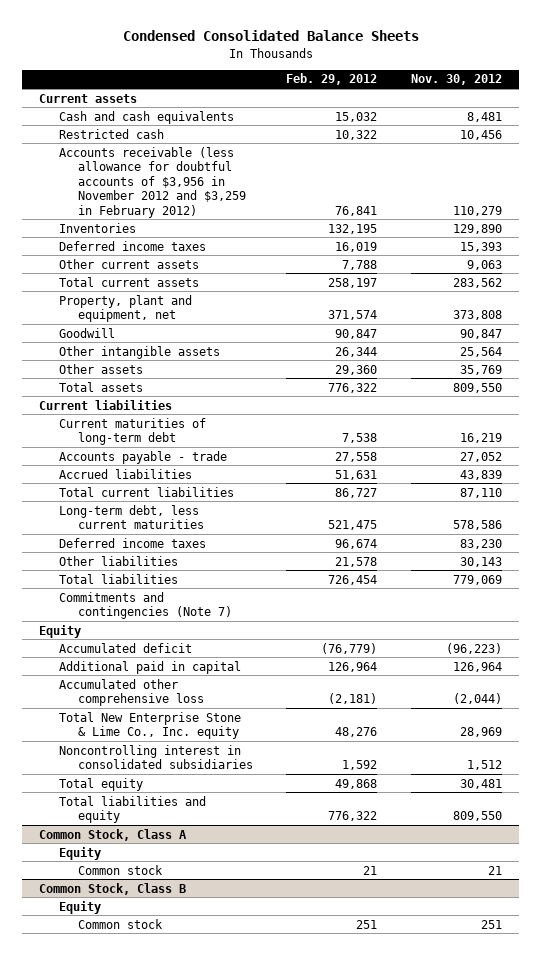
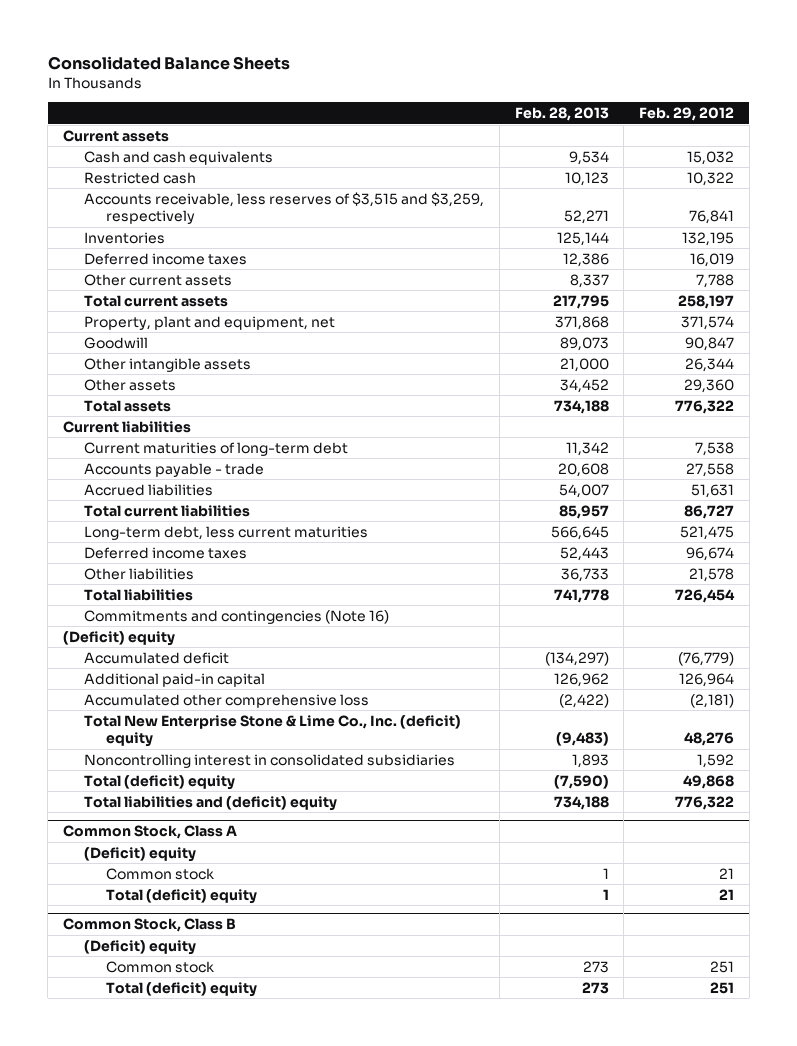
- Condensed Consolidated Balance Sheets
+ Consolidated Balance Sheets
- | Feb. 29, 2012 | Nov. 30, 2012
+ | Feb. 28, 2013 | Feb. 29, 2012
- Accounts receivable (less allowance for doubtful accounts of $3,956 in November 2012 and $3,259 in February 2012) | 76,841 | 110,279
+ Accounts receivable, less reserves of $3,515 and $3,259, respectively | 52,271 | 76,841
- Commitments and contingencies (Note 7)
- Equity
+ Commitments and contingencies (Note 16)
+ (Deficit) equity
- Additional paid in capital | 126,964 | 126,964
+ Additional paid-in capital | 126,962 | 126,964
- Total New Enterprise Stone & Lime Co., Inc. equity | 48,276 | 28,969
+ Total New Enterprise Stone & Lime Co., Inc. (deficit) equity | (9,483) | 48,276
- Total equity | 49,868 | 30,481
- Total liabilities and equity | 776,322 | 809,550
+ Total (deficit) equity | (7,590) | 49,868
+ Total liabilities and (deficit) equity | 734,188 | 776,322
@ Common Stock, Class A
- Equity
+ (Deficit) equity
+ Total (deficit) equity | 1 | 21
@ Common Stock, Class B
- Equity
+ (Deficit) equity
+ Total (deficit) equity | 273 | 251

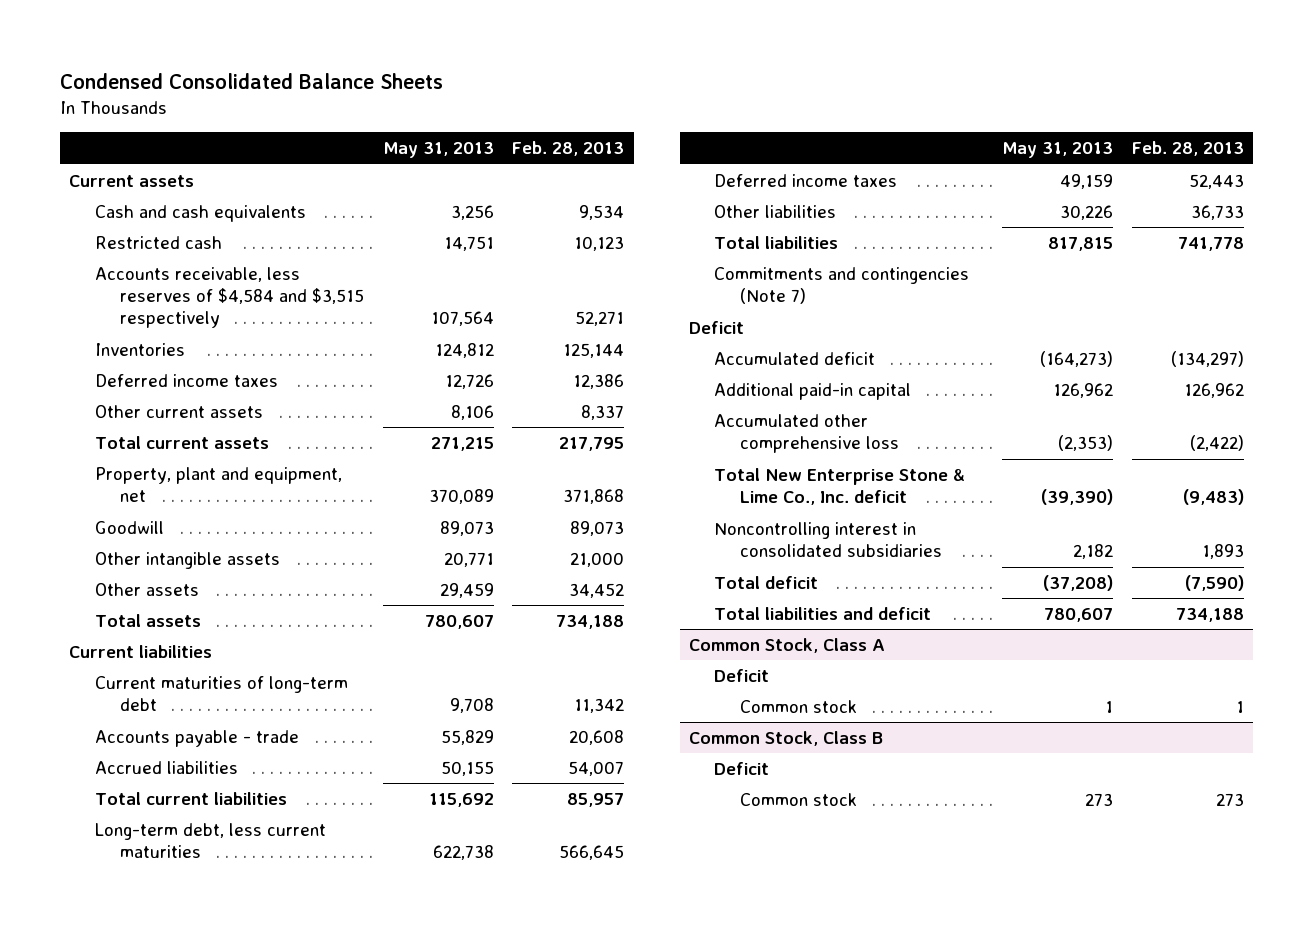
- Consolidated Balance Sheets
+ Condensed Consolidated Balance Sheets
- | Feb. 28, 2013 | Feb. 29, 2012
+ | May 31, 2013 | Feb. 28, 2013
- Accounts receivable, less reserves of $3,515 and $3,259, respectively | 52,271 | 76,841
+ Accounts receivable, less reserves of $4,584 and $3,515 respectively | 107,564 | 52,271
- Commitments and contingencies (Note 16)
- (Deficit) equity
+ Commitments and contingencies (Note 7)
+ Deficit
- Total New Enterprise Stone & Lime Co., Inc. (deficit) equity | (9,483) | 48,276
+ Total New Enterprise Stone & Lime Co., Inc. deficit | (39,390) | (9,483)
- Total (deficit) equity | (7,590) | 49,868
- Total liabilities and (deficit) equity | 734,188 | 776,322
+ Total deficit | (37,208) | (7,590)
+ Total liabilities and deficit | 780,607 | 734,188
@ Common Stock, Class A
- (Deficit) equity
+ Deficit
- Total (deficit) equity | 1 | 21
@ Common Stock, Class B
- (Deficit) equity
+ Deficit
- Total (deficit) equity | 273 | 251

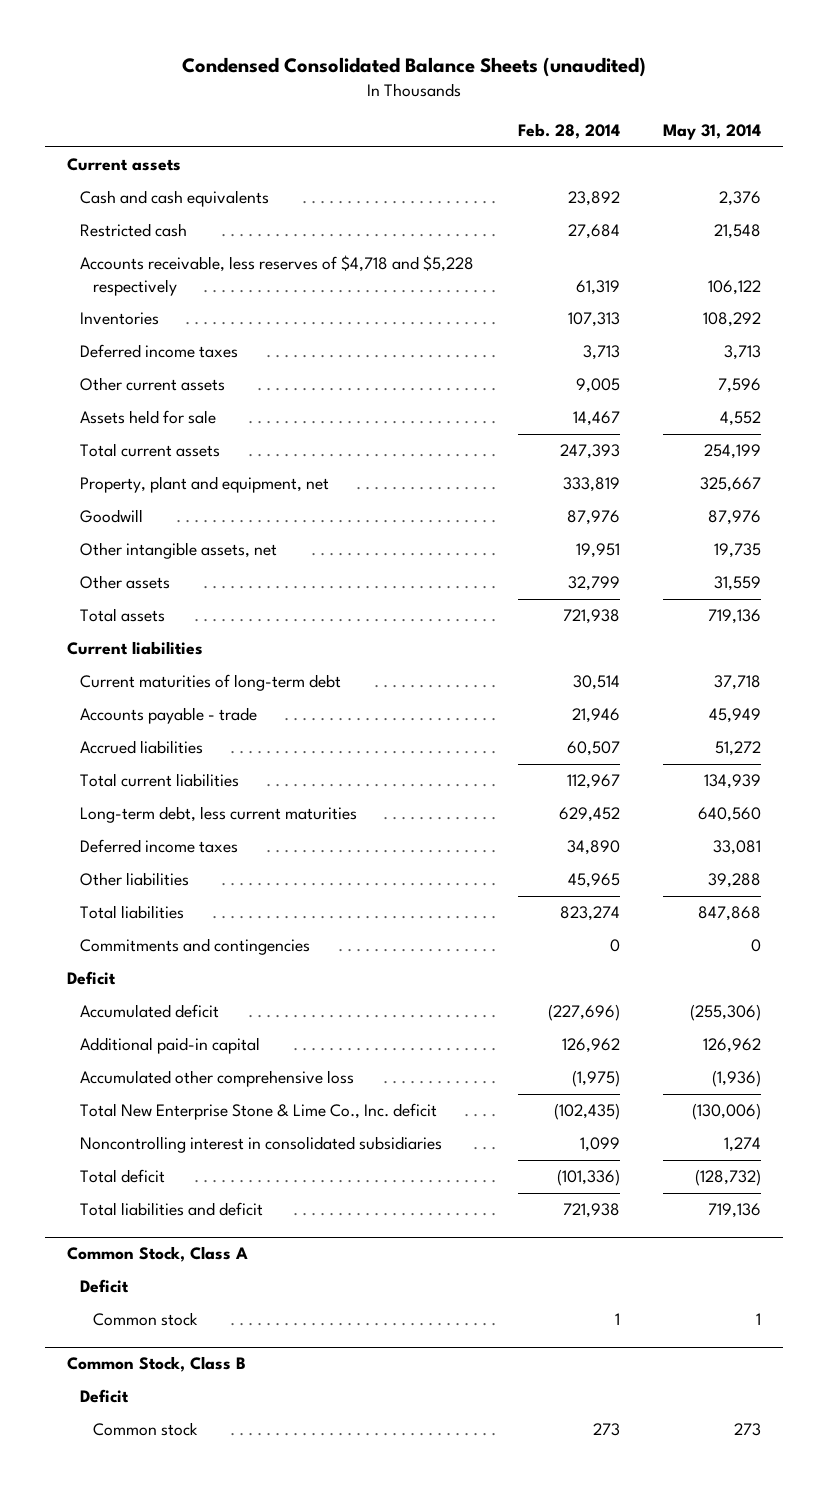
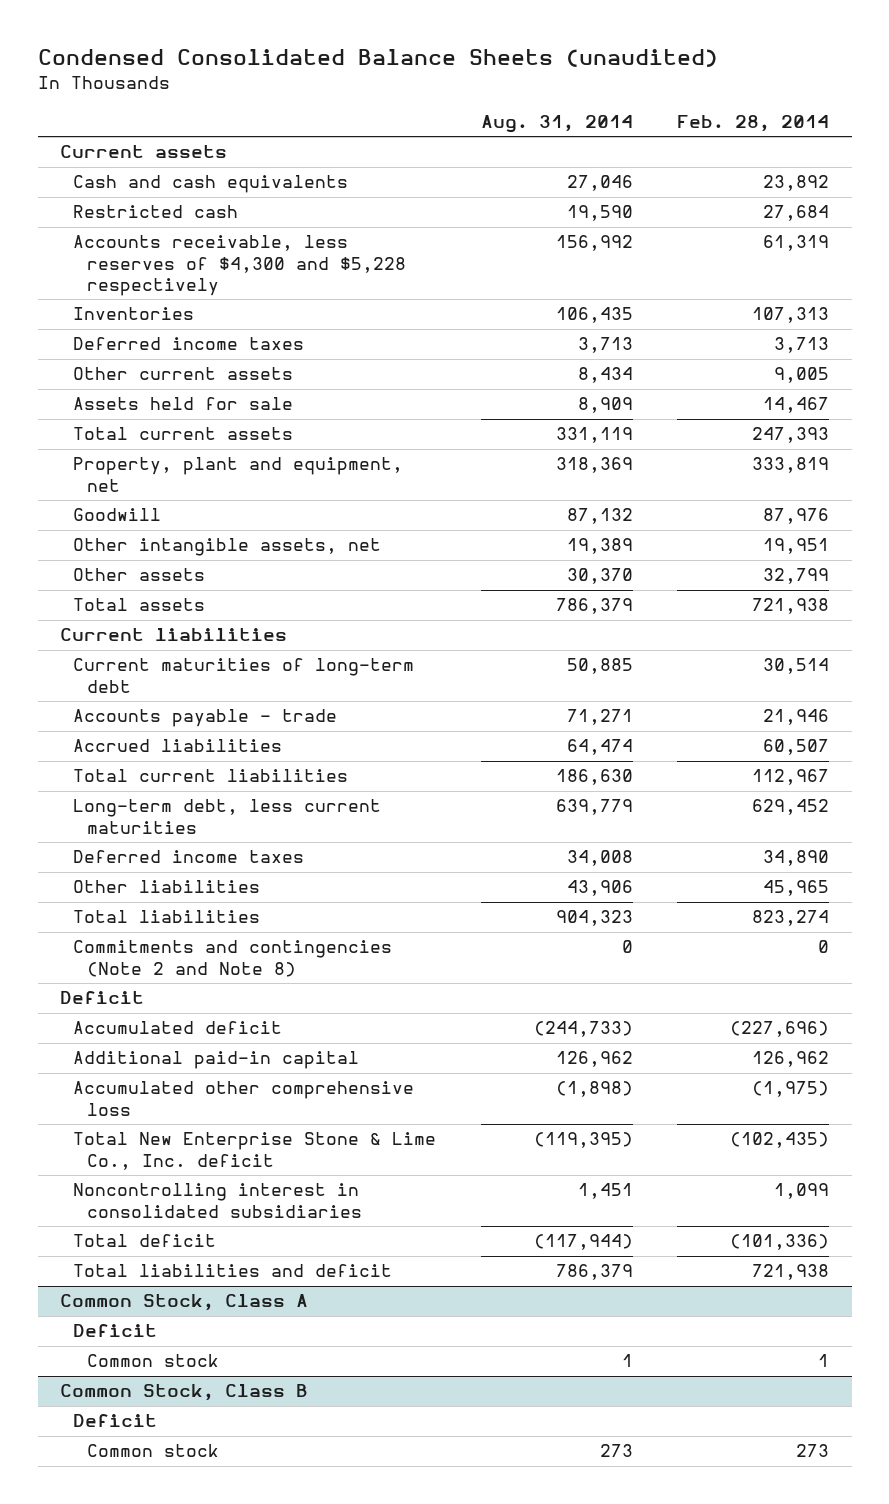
- | Feb. 28, 2014 | May 31, 2014
+ | Aug. 31, 2014 | Feb. 28, 2014
- Accounts receivable, less reserves of $4,718 and $5,228 respectively | 61,319 | 106,122
+ Accounts receivable, less reserves of $4,300 and $5,228 respectively | 156,992 | 61,319
- Commitments and contingencies | 0 | 0
+ Commitments and contingencies (Note 2 and Note 8) | 0 | 0

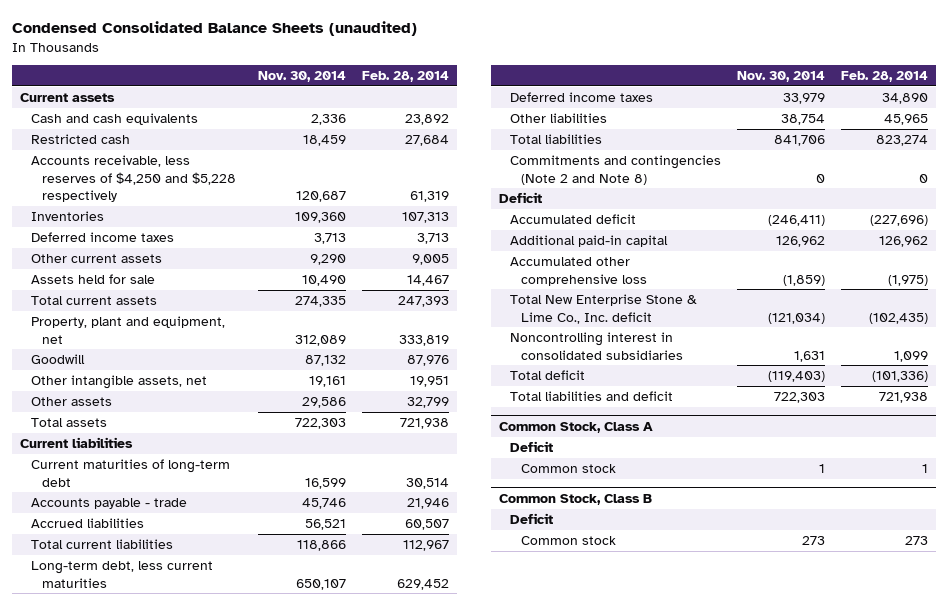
- | Aug. 31, 2014 | Feb. 28, 2014
+ | Nov. 30, 2014 | Feb. 28, 2014
- Accounts receivable, less reserves of $4,300 and $5,228 respectively | 156,992 | 61,319
+ Accounts receivable, less reserves of $4,250 and $5,228 respectively | 120,687 | 61,319

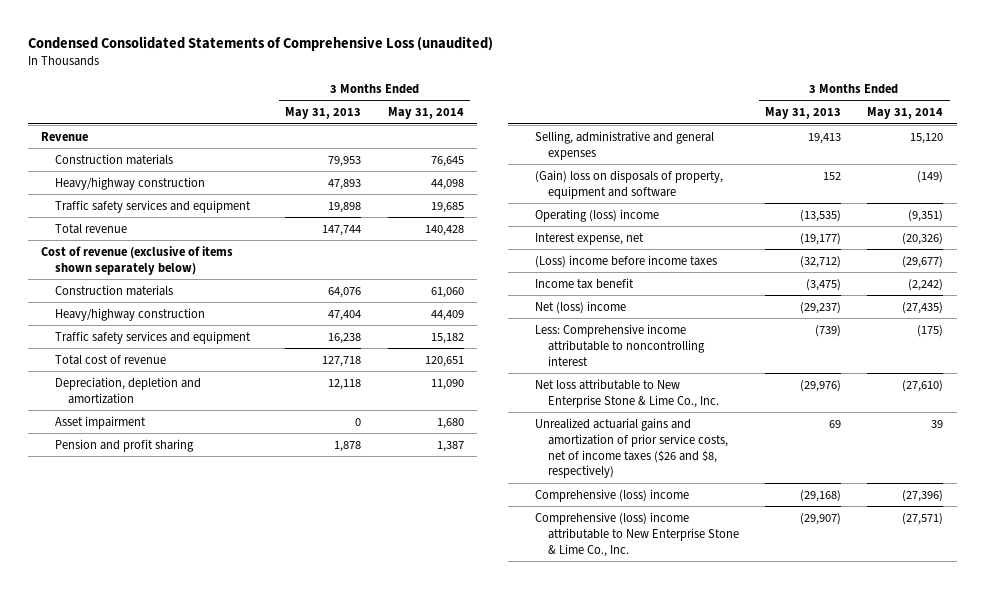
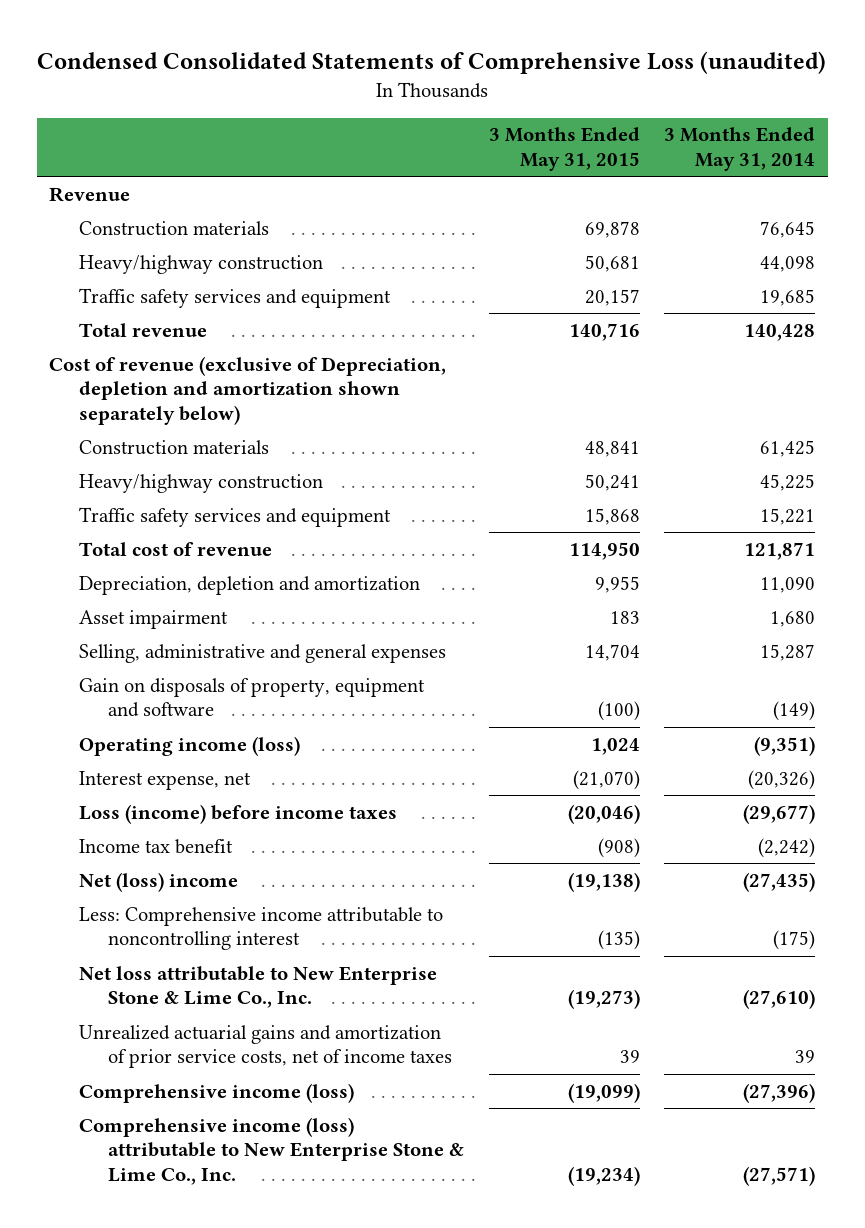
- | 3 Months Ended May 31, 2013 | 3 Months Ended May 31, 2014
+ | 3 Months Ended May 31, 2015 | 3 Months Ended May 31, 2014
- Cost of revenue (exclusive of items shown separately below)
- Construction materials | 64,076 | 61,060
- Heavy/highway construction | 47,404 | 44,409
- Traffic safety services and equipment | 16,238 | 15,182
- Total cost of revenue | 127,718 | 120,651
+ Cost of revenue (exclusive of Depreciation, depletion and amortization shown separately below)
+ Construction materials | 48,841 | 61,425
+ Heavy/highway construction | 50,241 | 45,225
+ Traffic safety services and equipment | 15,868 | 15,221
+ Total cost of revenue | 114,950 | 121,871
- Pension and profit sharing | 1,878 | 1,387
- Selling, administrative and general expenses | 19,413 | 15,120
- (Gain) loss on disposals of property, equipment and software | 152 | (149)
- Operating (loss) income | (13,535) | (9,351)
+ Selling, administrative and general expenses | 14,704 | 15,287
+ Gain on disposals of property, equipment and software | (100) | (149)
+ Operating income (loss) | 1,024 | (9,351)
- (Loss) income before income taxes | (32,712) | (29,677)
+ Loss (income) before income taxes | (20,046) | (29,677)
- Unrealized actuarial gains and amortization of prior service costs, net of income taxes ($26 and $8, respectively) | 69 | 39
- Comprehensive (loss) income | (29,168) | (27,396)
- Comprehensive (loss) income attributable to New Enterprise Stone & Lime Co., Inc. | (29,907) | (27,571)
+ Unrealized actuarial gains and amortization of prior service costs, net of income taxes | 39 | 39
+ Comprehensive income (loss) | (19,099) | (27,396)
+ Comprehensive income (loss) attributable to New Enterprise Stone & Lime Co., Inc. | (19,234) | (27,571)

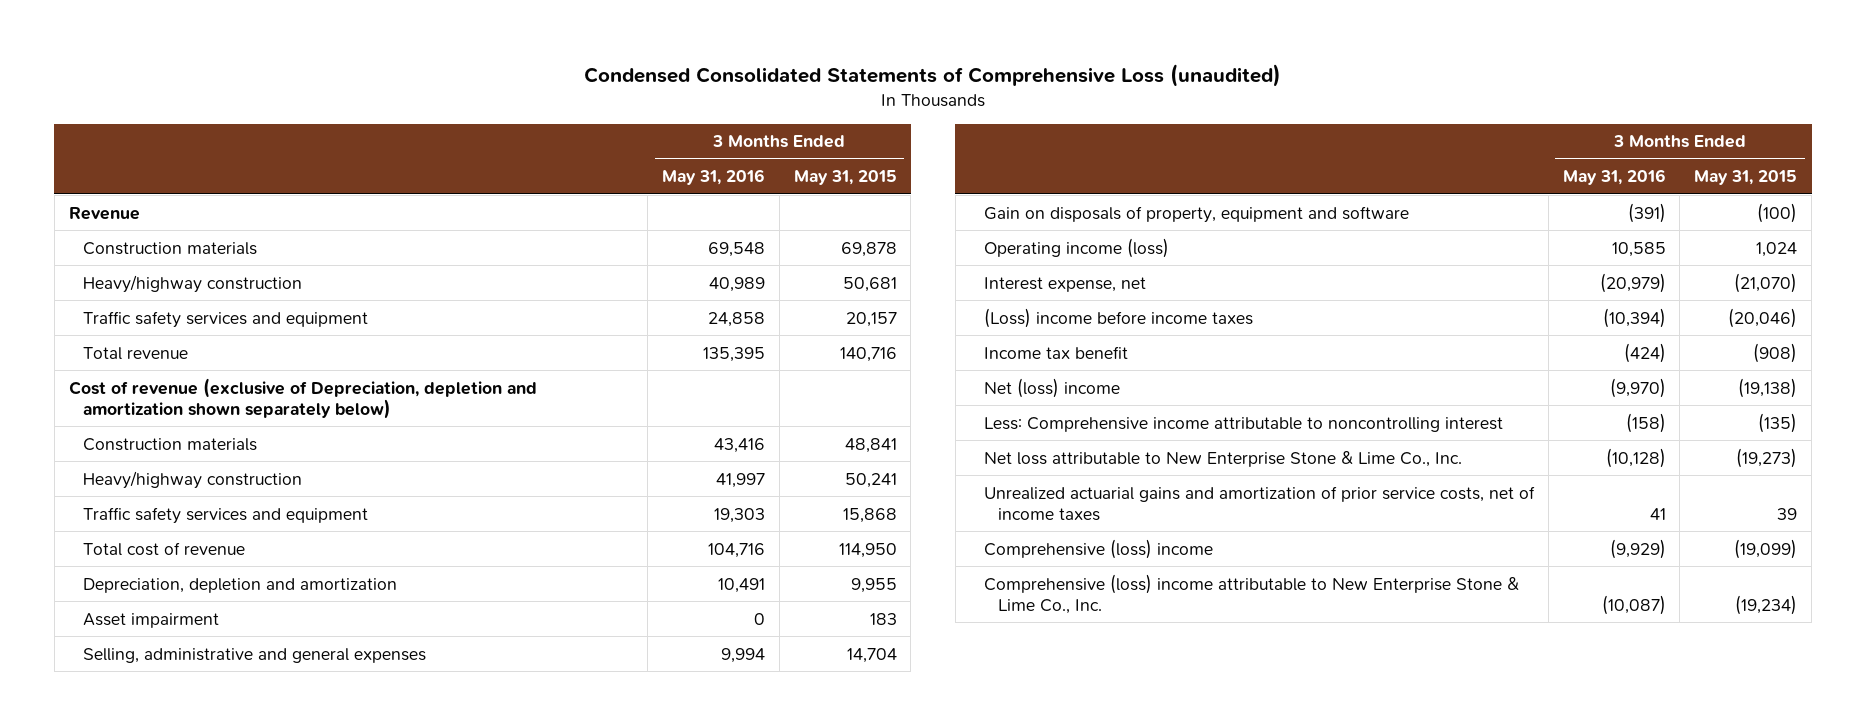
- | 3 Months Ended May 31, 2015 | 3 Months Ended May 31, 2014
+ | 3 Months Ended May 31, 2016 | 3 Months Ended May 31, 2015
- Loss (income) before income taxes | (20,046) | (29,677)
+ (Loss) income before income taxes | (10,394) | (20,046)
- Comprehensive income (loss) | (19,099) | (27,396)
- Comprehensive income (loss) attributable to New Enterprise Stone & Lime Co., Inc. | (19,234) | (27,571)
+ Comprehensive (loss) income | (9,929) | (19,099)
+ Comprehensive (loss) income attributable to New Enterprise Stone & Lime Co., Inc. | (10,087) | (19,234)

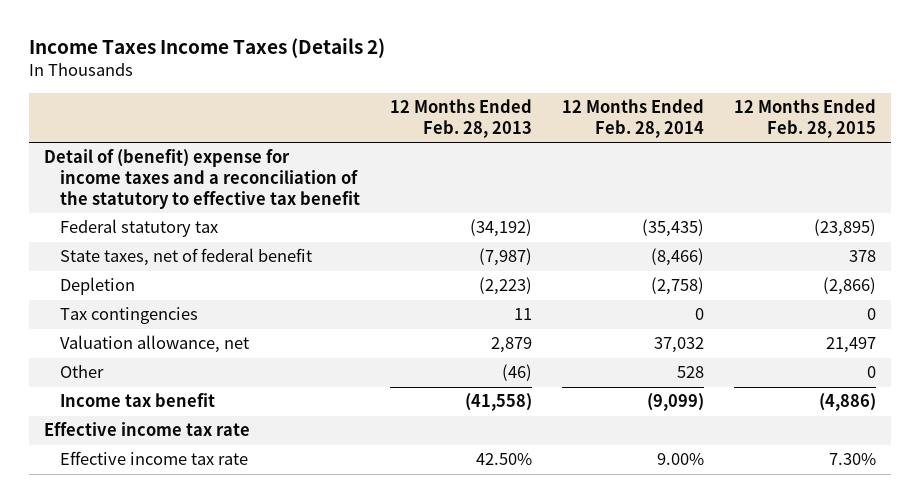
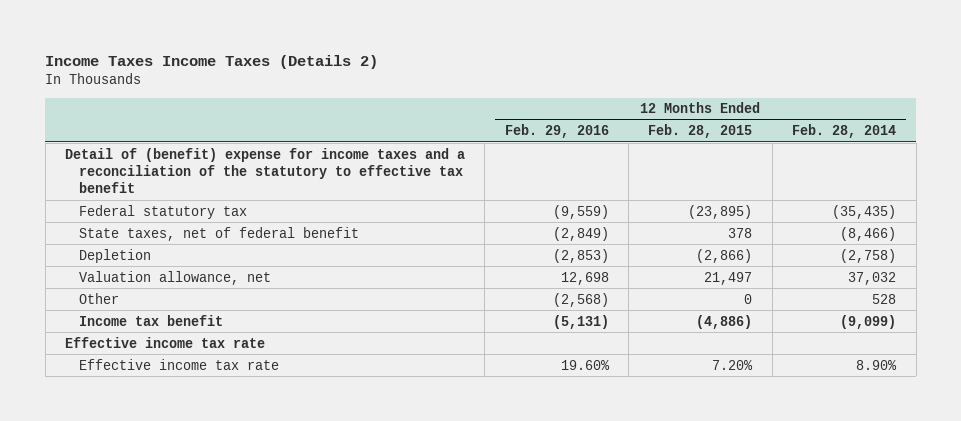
- | 12 Months Ended Feb. 28, 2013 | 12 Months Ended Feb. 28, 2014 | 12 Months Ended Feb. 28, 2015
+ | 12 Months Ended Feb. 29, 2016 | 12 Months Ended Feb. 28, 2015 | 12 Months Ended Feb. 28, 2014
- Tax contingencies | 11 | 0 | 0
- Effective income tax rate | 42.50% | 9.00% | 7.30%
+ Effective income tax rate | 19.60% | 7.20% | 8.90%

